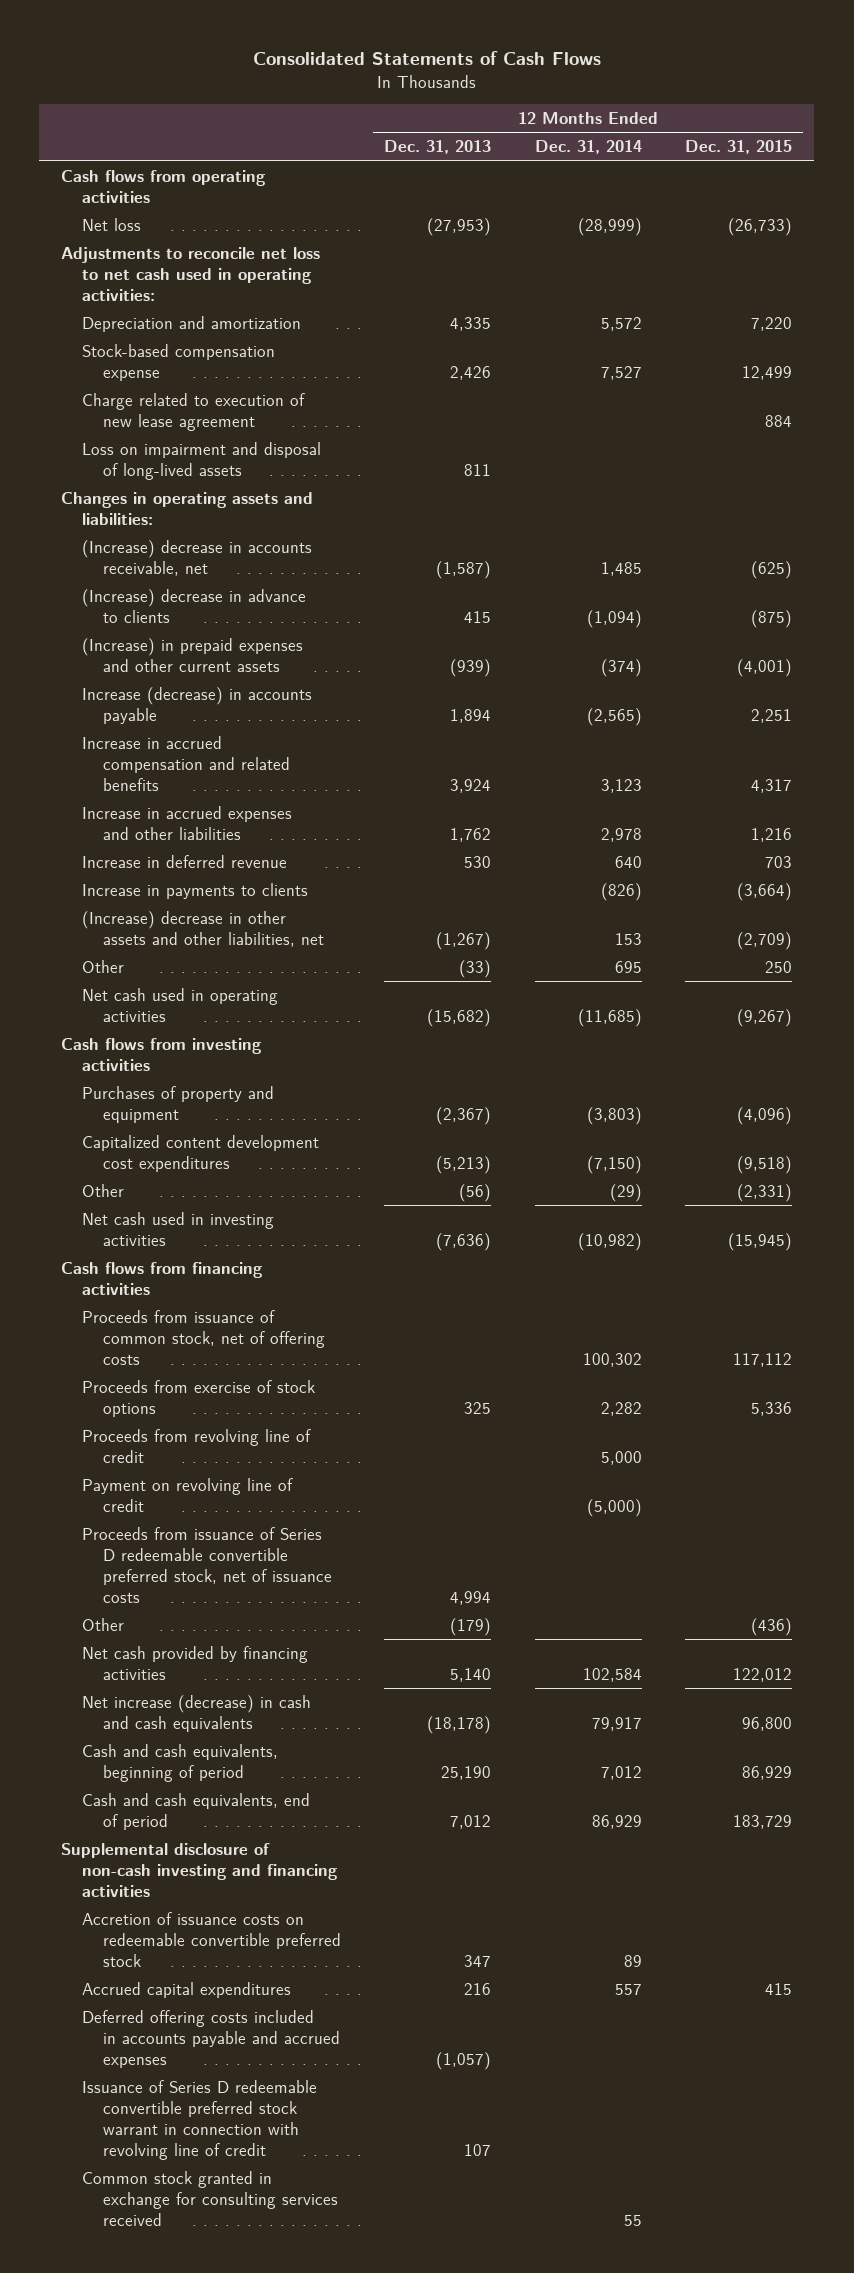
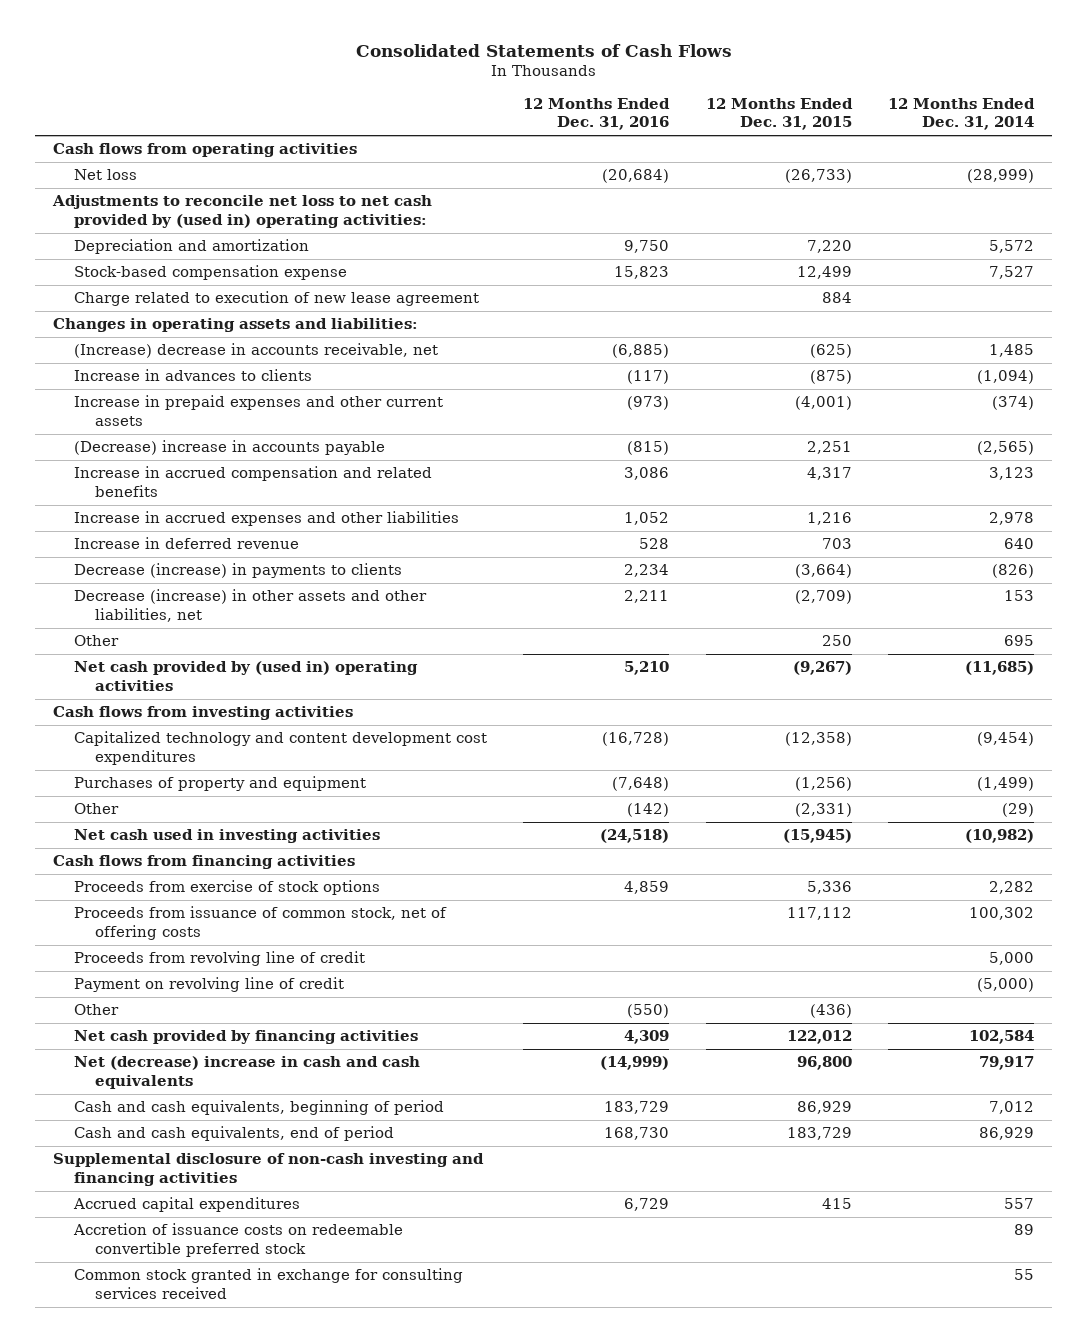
- | 12 Months Ended Dec. 31, 2013 | 12 Months Ended Dec. 31, 2014 | 12 Months Ended Dec. 31, 2015
+ | 12 Months Ended Dec. 31, 2016 | 12 Months Ended Dec. 31, 2015 | 12 Months Ended Dec. 31, 2014
- Adjustments to reconcile net loss to net cash used in operating activities:
+ Adjustments to reconcile net loss to net cash provided by (used in) operating activities:
- Loss on impairment and disposal of long-lived assets | 811 | |
- (Increase) decrease in advance to clients | 415 | (1,094) | (875)
- (Increase) in prepaid expenses and other current assets | (939) | (374) | (4,001)
- Increase (decrease) in accounts payable | 1,894 | (2,565) | 2,251
+ Increase in advances to clients | (117) | (875) | (1,094)
+ Increase in prepaid expenses and other current assets | (973) | (4,001) | (374)
+ (Decrease) increase in accounts payable | (815) | 2,251 | (2,565)
- Increase in payments to clients | | (826) | (3,664)
- (Increase) decrease in other assets and other liabilities, net | (1,267) | 153 | (2,709)
+ Decrease (increase) in payments to clients | 2,234 | (3,664) | (826)
+ Decrease (increase) in other assets and other liabilities, net | 2,211 | (2,709) | 153
- Net cash used in operating activities | (15,682) | (11,685) | (9,267)
+ Net cash provided by (used in) operating activities | 5,210 | (9,267) | (11,685)
- Purchases of property and equipment | (2,367) | (3,803) | (4,096)
- Capitalized content development cost expenditures | (5,213) | (7,150) | (9,518)
+ Capitalized technology and content development cost expenditures | (16,728) | (12,358) | (9,454)
+ Purchases of property and equipment | (7,648) | (1,256) | (1,499)
moved down: Proceeds from issuance of common stock, net of offering costs | | 117,112 | 100,302
- Proceeds from issuance of Series D redeemable convertible preferred stock, net of issuance costs | 4,994 | |
- Net increase (decrease) in cash and cash equivalents | (18,178) | 79,917 | 96,800
+ Net (decrease) increase in cash and cash equivalents | (14,999) | 96,800 | 79,917
- Deferred offering costs included in accounts payable and accrued expenses | (1,057) | |
- Issuance of Series D redeemable convertible preferred stock warrant in connection with revolving line of credit | 107 | |
moved down: Accretion of issuance costs on redeemable convertible preferred stock | | | 89

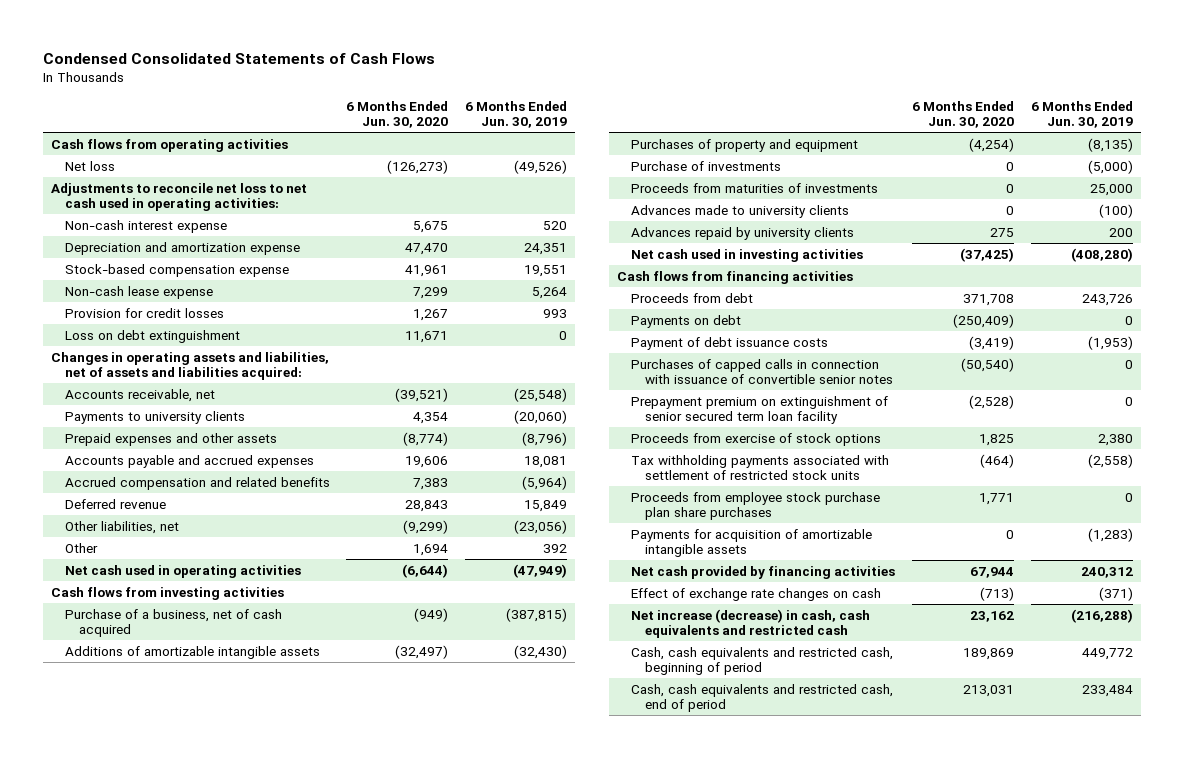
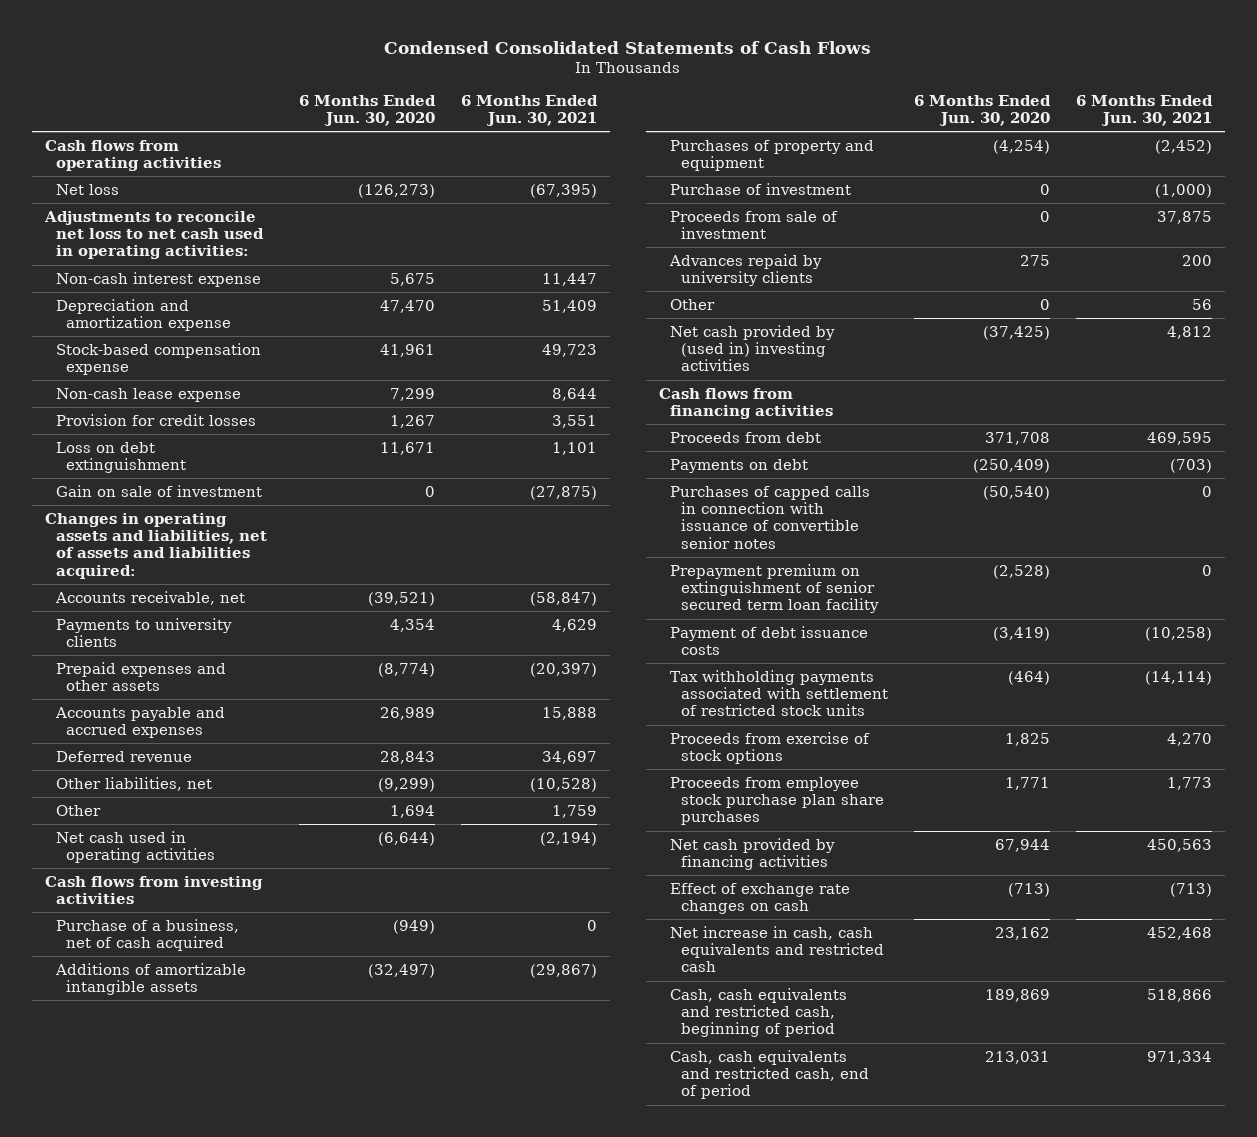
- | 6 Months Ended Jun. 30, 2020 | 6 Months Ended Jun. 30, 2019
+ | 6 Months Ended Jun. 30, 2020 | 6 Months Ended Jun. 30, 2021
+ Gain on sale of investment | 0 | (27,875)
- Accounts payable and accrued expenses | 19,606 | 18,081
- Accrued compensation and related benefits | 7,383 | (5,964)
+ Accounts payable and accrued expenses | 26,989 | 15,888
- Purchase of investments | 0 | (5,000)
- Proceeds from maturities of investments | 0 | 25,000
- Advances made to university clients | 0 | (100)
+ Purchase of investment | 0 | (1,000)
+ Proceeds from sale of investment | 0 | 37,875
- Net cash used in investing activities | (37,425) | (408,280)
+ Other | 0 | 56
+ Net cash provided by (used in) investing activities | (37,425) | 4,812
moved down: Payment of debt issuance costs | (3,419) | (10,258)
moved down: Proceeds from exercise of stock options | 1,825 | 4,270
- Payments for acquisition of amortizable intangible assets | 0 | (1,283)
- Net increase (decrease) in cash, cash equivalents and restricted cash | 23,162 | (216,288)
+ Net increase in cash, cash equivalents and restricted cash | 23,162 | 452,468

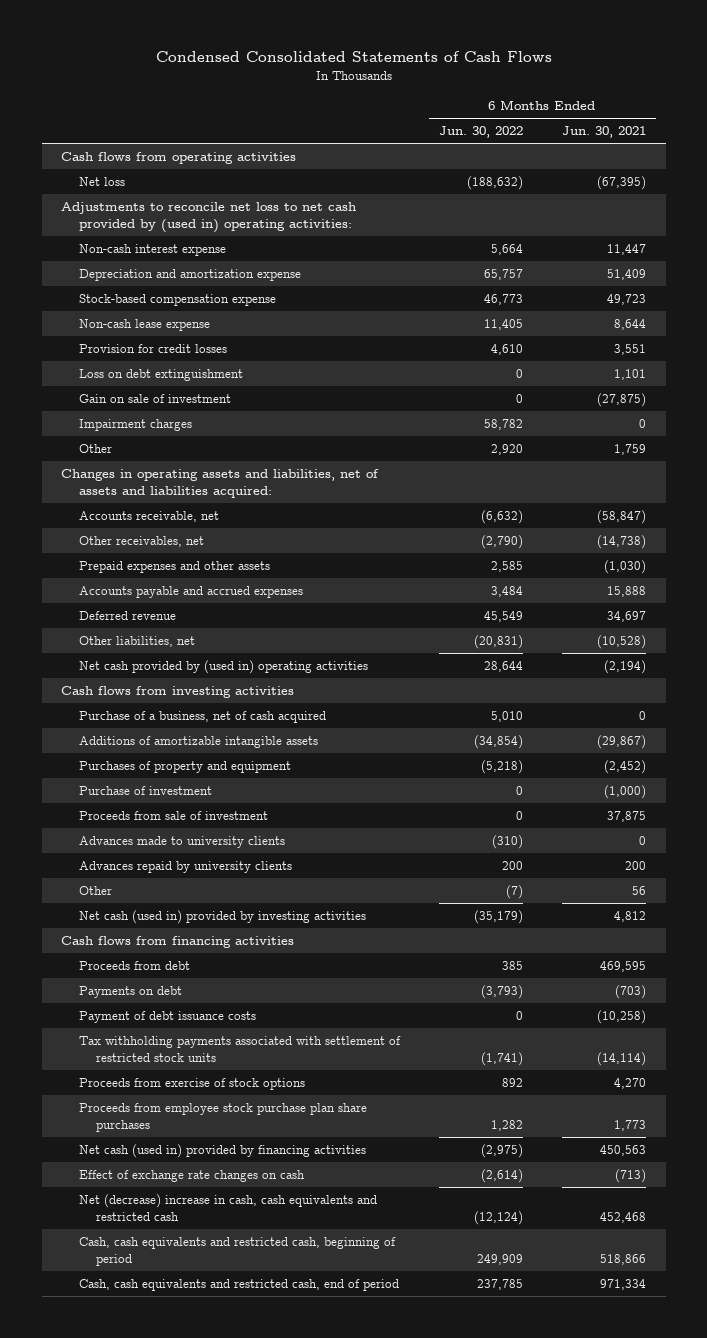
- | 6 Months Ended Jun. 30, 2020 | 6 Months Ended Jun. 30, 2021
+ | 6 Months Ended Jun. 30, 2022 | 6 Months Ended Jun. 30, 2021
- Adjustments to reconcile net loss to net cash used in operating activities:
+ Adjustments to reconcile net loss to net cash provided by (used in) operating activities:
+ Impairment charges | 58,782 | 0
moved up: Other | 2,920 | 1,759
- Payments to university clients | 4,354 | 4,629
- Prepaid expenses and other assets | (8,774) | (20,397)
+ Other receivables, net | (2,790) | (14,738)
+ Prepaid expenses and other assets | 2,585 | (1,030)
- Net cash used in operating activities | (6,644) | (2,194)
+ Net cash provided by (used in) operating activities | 28,644 | (2,194)
+ Advances made to university clients | (310) | 0
- Net cash provided by (used in) investing activities | (37,425) | 4,812
+ Net cash (used in) provided by investing activities | (35,179) | 4,812
- Purchases of capped calls in connection with issuance of convertible senior notes | (50,540) | 0
- Prepayment premium on extinguishment of senior secured term loan facility | (2,528) | 0
- Net cash provided by financing activities | 67,944 | 450,563
+ Net cash (used in) provided by financing activities | (2,975) | 450,563
- Net increase in cash, cash equivalents and restricted cash | 23,162 | 452,468
+ Net (decrease) increase in cash, cash equivalents and restricted cash | (12,124) | 452,468

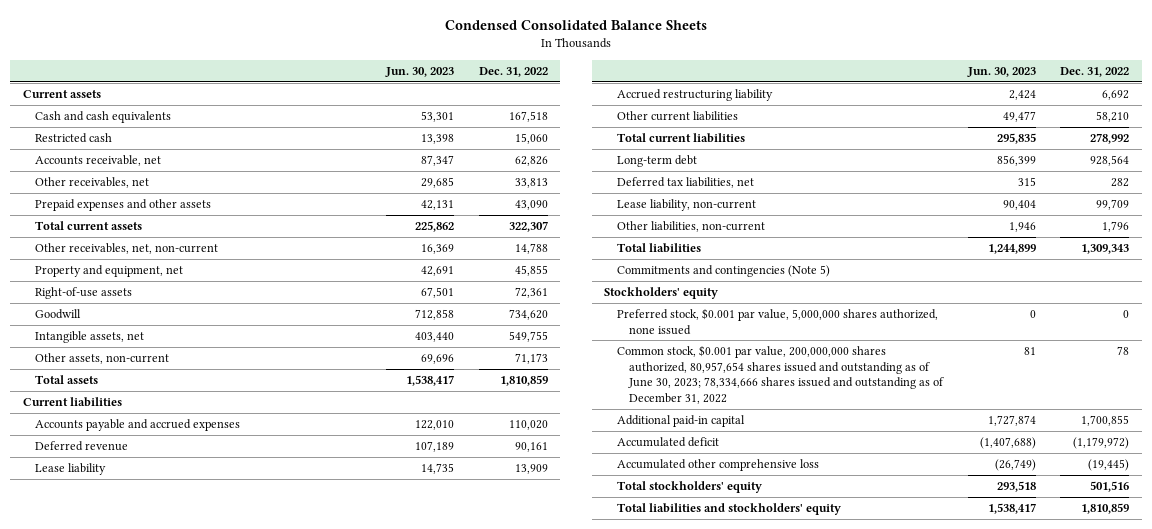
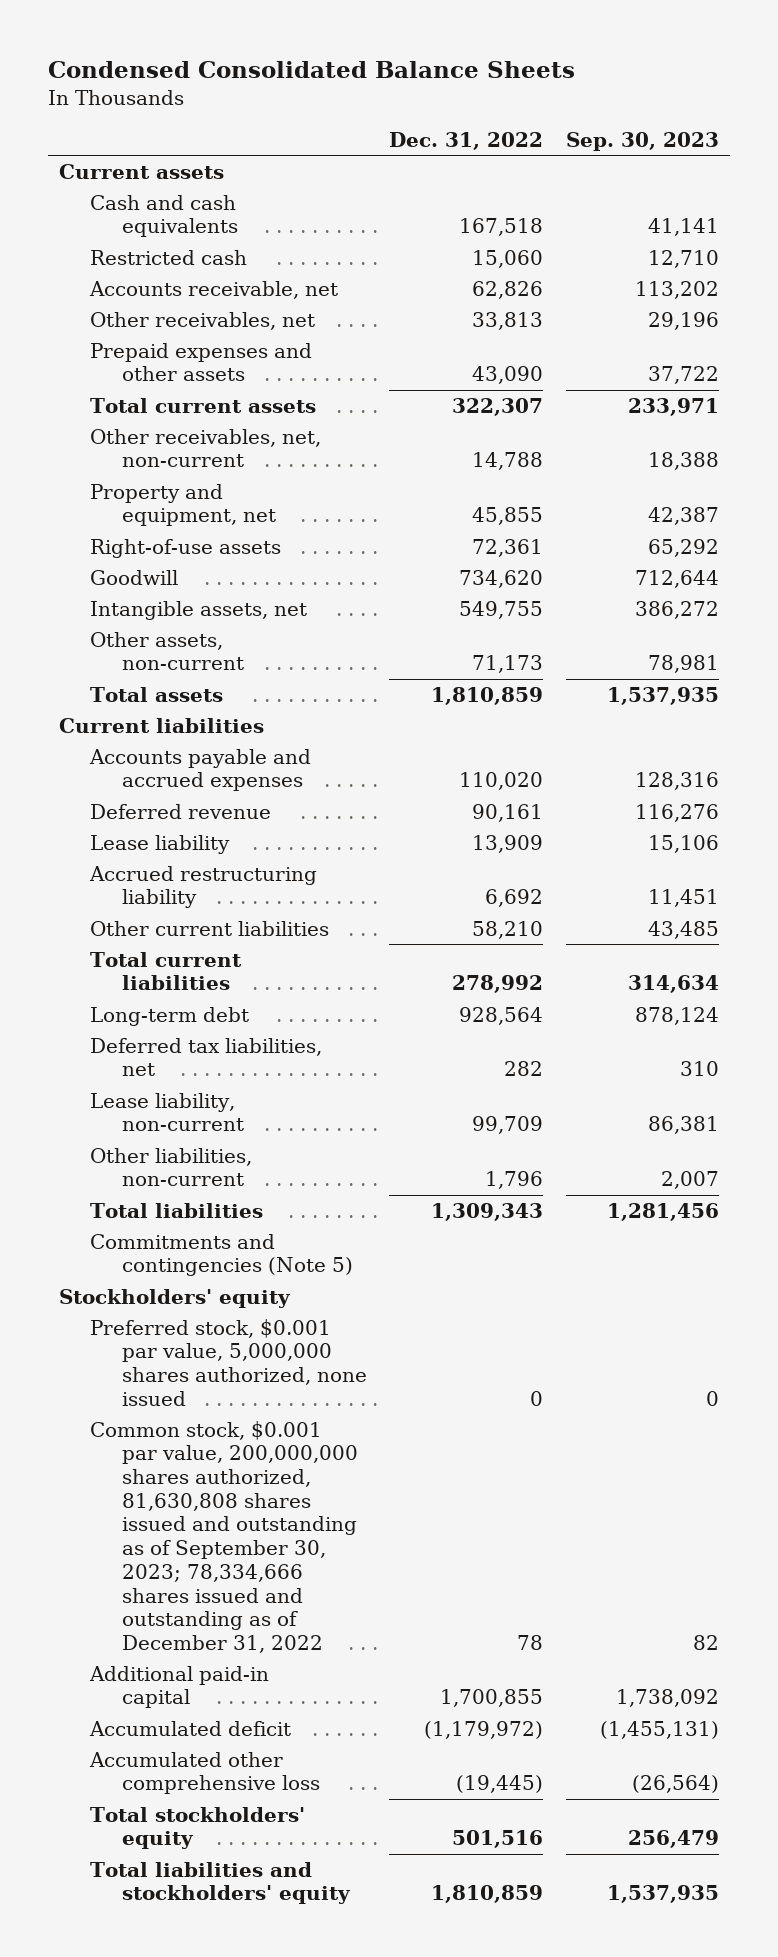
- | Jun. 30, 2023 | Dec. 31, 2022
+ | Dec. 31, 2022 | Sep. 30, 2023
- Common stock, $0.001 par value, 200,000,000 shares authorized, 80,957,654 shares issued and outstanding as of June 30, 2023; 78,334,666 shares issued and outstanding as of December 31, 2022 | 81 | 78
+ Common stock, $0.001 par value, 200,000,000 shares authorized, 81,630,808 shares issued and outstanding as of September 30, 2023; 78,334,666 shares issued and outstanding as of December 31, 2022 | 78 | 82

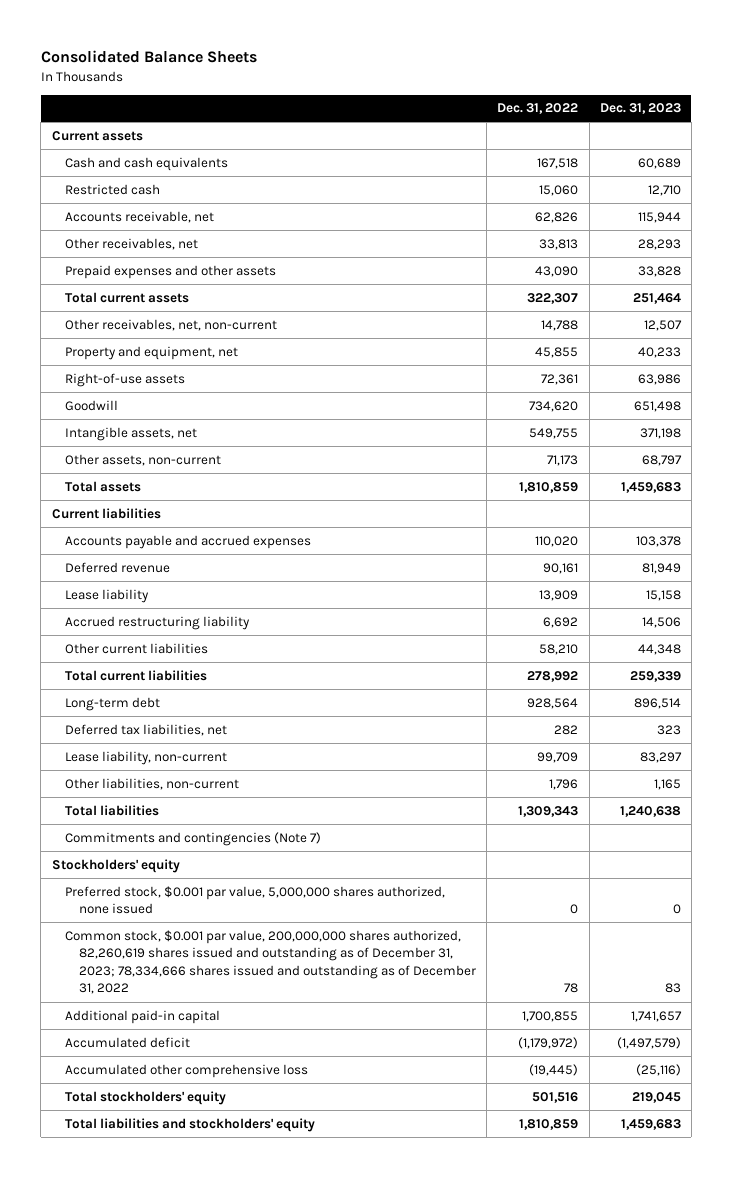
- Condensed Consolidated Balance Sheets
+ Consolidated Balance Sheets
- | Dec. 31, 2022 | Sep. 30, 2023
+ | Dec. 31, 2022 | Dec. 31, 2023
- Commitments and contingencies (Note 5)
+ Commitments and contingencies (Note 7)
- Common stock, $0.001 par value, 200,000,000 shares authorized, 81,630,808 shares issued and outstanding as of September 30, 2023; 78,334,666 shares issued and outstanding as of December 31, 2022 | 78 | 82
+ Common stock, $0.001 par value, 200,000,000 shares authorized, 82,260,619 shares issued and outstanding as of December 31, 2023; 78,334,666 shares issued and outstanding as of December 31, 2022 | 78 | 83

